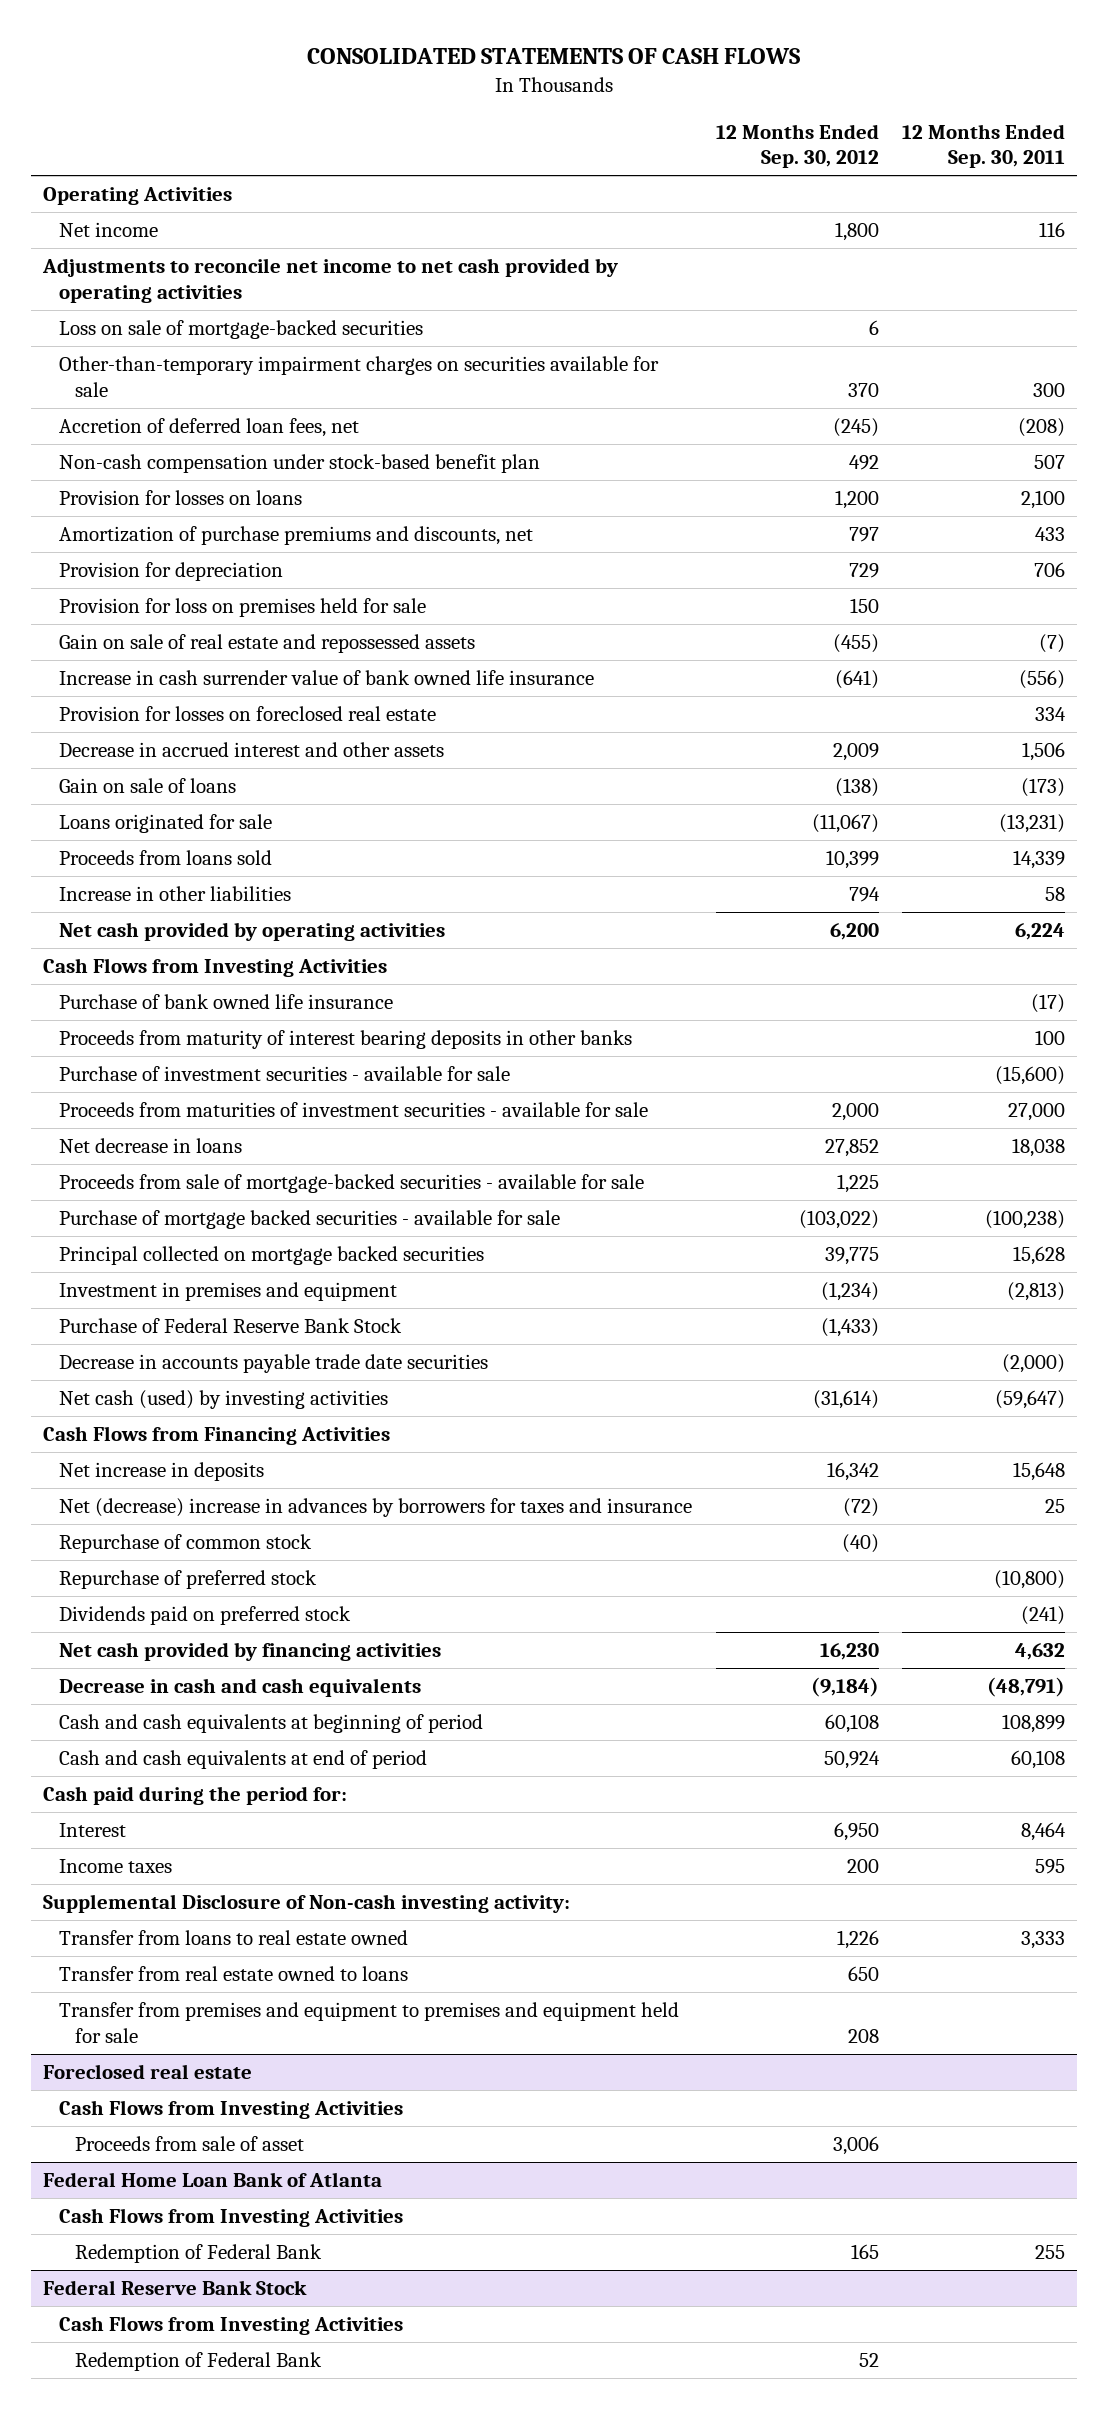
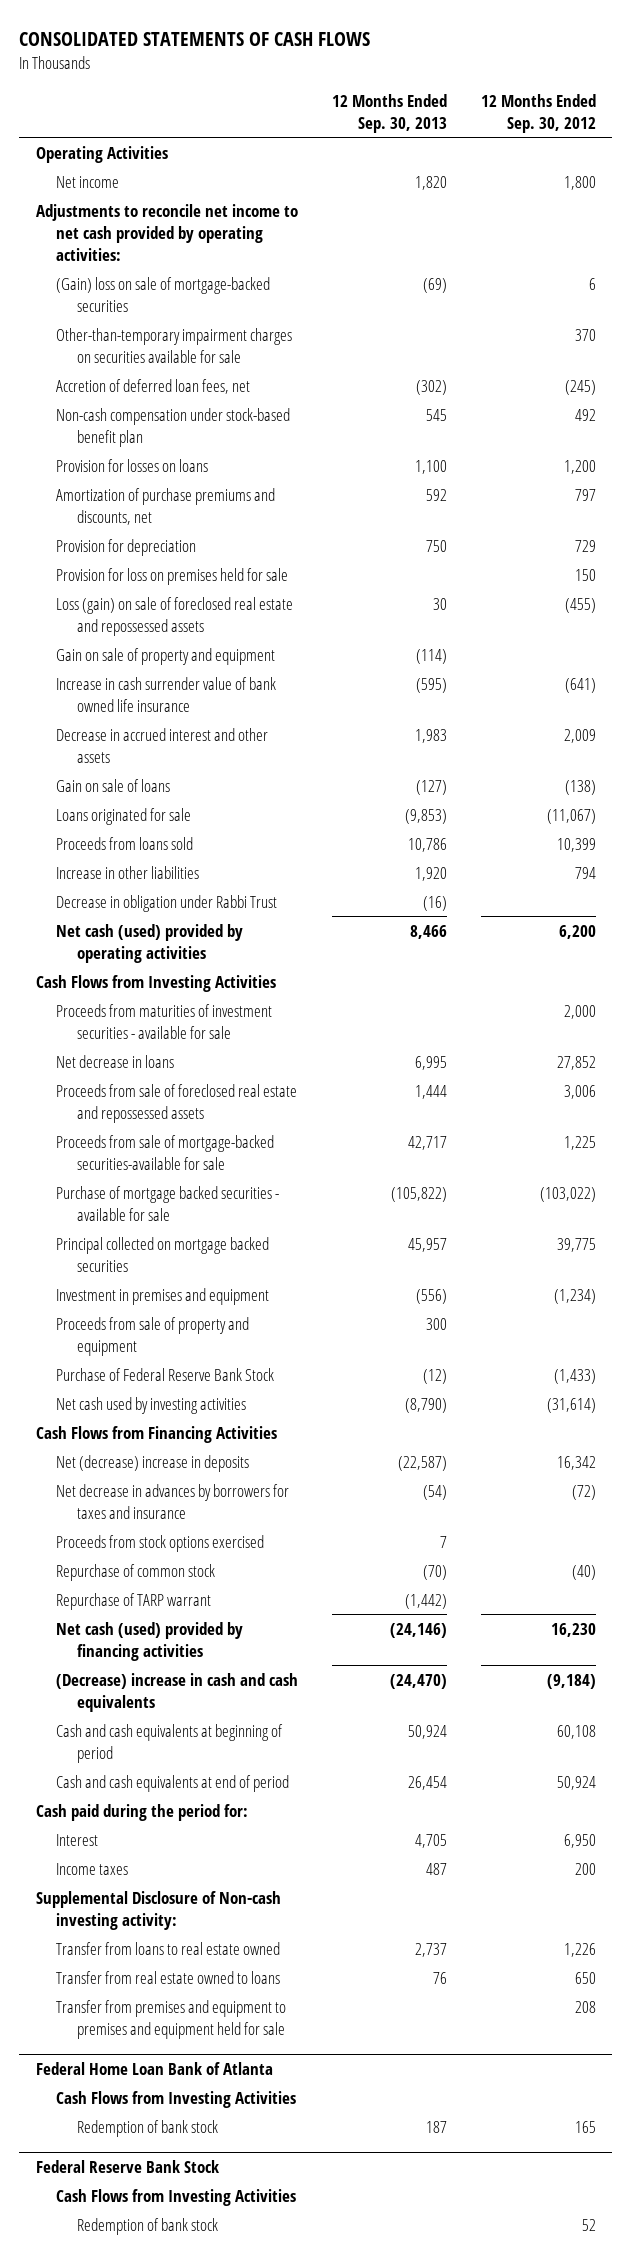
- | 12 Months Ended Sep. 30, 2012 | 12 Months Ended Sep. 30, 2011
+ | 12 Months Ended Sep. 30, 2013 | 12 Months Ended Sep. 30, 2012
- Adjustments to reconcile net income to net cash provided by operating activities
- Loss on sale of mortgage-backed securities | 6 |
+ Adjustments to reconcile net income to net cash provided by operating activities:
+ (Gain) loss on sale of mortgage-backed securities | (69) | 6
- Gain on sale of real estate and repossessed assets | (455) | (7)
+ Loss (gain) on sale of foreclosed real estate and repossessed assets | 30 | (455)
+ Gain on sale of property and equipment | (114) |
- Provision for losses on foreclosed real estate | | 334
- Net cash provided by operating activities | 6,200 | 6,224
+ Decrease in obligation under Rabbi Trust | (16) |
+ Net cash (used) provided by operating activities | 8,466 | 6,200
- Purchase of bank owned life insurance | | (17)
- Proceeds from maturity of interest bearing deposits in other banks | | 100
- Purchase of investment securities - available for sale | | (15,600)
- Proceeds from sale of mortgage-backed securities - available for sale | 1,225 |
+ Proceeds from sale of foreclosed real estate and repossessed assets | 1,444 | 3,006
+ Proceeds from sale of mortgage-backed securities-available for sale | 42,717 | 1,225
+ Proceeds from sale of property and equipment | 300 |
- Decrease in accounts payable trade date securities | | (2,000)
- Net cash (used) by investing activities | (31,614) | (59,647)
+ Net cash used by investing activities | (8,790) | (31,614)
- Net increase in deposits | 16,342 | 15,648
- Net (decrease) increase in advances by borrowers for taxes and insurance | (72) | 25
+ Net (decrease) increase in deposits | (22,587) | 16,342
+ Net decrease in advances by borrowers for taxes and insurance | (54) | (72)
+ Proceeds from stock options exercised | 7 |
- Repurchase of preferred stock | | (10,800)
- Dividends paid on preferred stock | | (241)
- Net cash provided by financing activities | 16,230 | 4,632
- Decrease in cash and cash equivalents | (9,184) | (48,791)
+ Repurchase of TARP warrant | (1,442) |
+ Net cash (used) provided by financing activities | (24,146) | 16,230
+ (Decrease) increase in cash and cash equivalents | (24,470) | (9,184)
- Foreclosed real estate
- Cash Flows from Investing Activities
- Proceeds from sale of asset | 3,006 |
@ Federal Home Loan Bank of Atlanta
- Redemption of Federal Bank | 165 | 255
+ Redemption of bank stock | 187 | 165
@ Federal Reserve Bank Stock
- Redemption of Federal Bank | 52 |
+ Redemption of bank stock | | 52

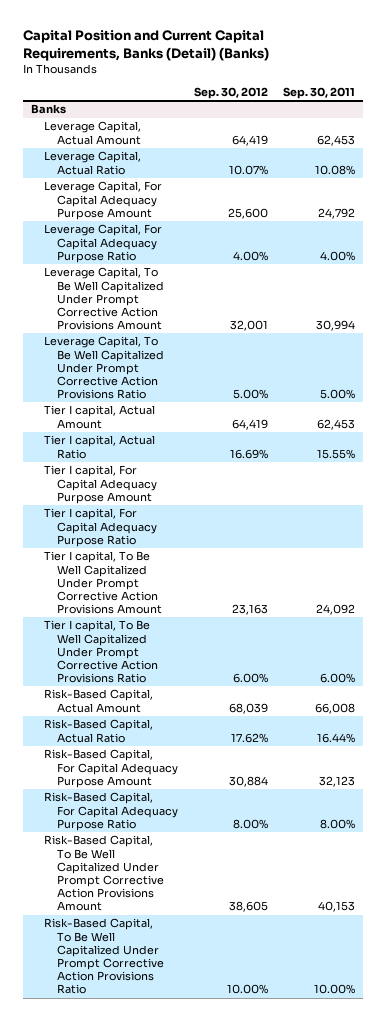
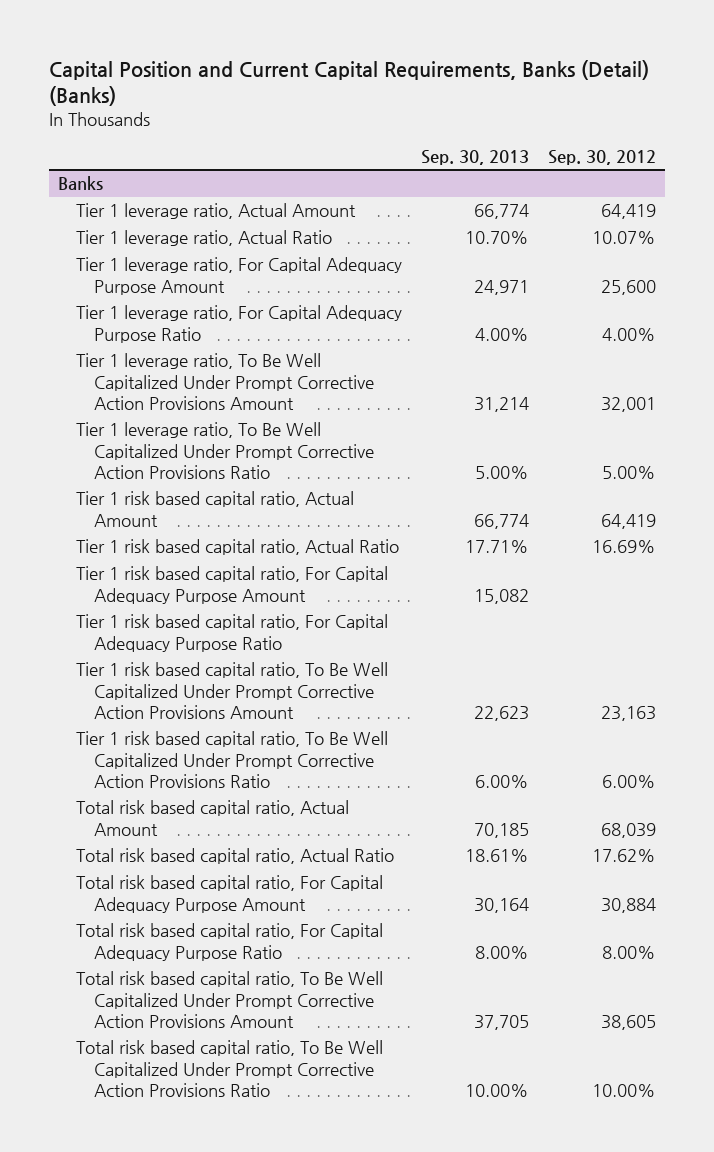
- | Sep. 30, 2012 | Sep. 30, 2011
+ | Sep. 30, 2013 | Sep. 30, 2012
@ Banks
- Leverage Capital, Actual Amount | 64,419 | 62,453
- Leverage Capital, Actual Ratio | 10.07% | 10.08%
- Leverage Capital, For Capital Adequacy Purpose Amount | 25,600 | 24,792
- Leverage Capital, For Capital Adequacy Purpose Ratio | 4.00% | 4.00%
- Leverage Capital, To Be Well Capitalized Under Prompt Corrective Action Provisions Amount | 32,001 | 30,994
- Leverage Capital, To Be Well Capitalized Under Prompt Corrective Action Provisions Ratio | 5.00% | 5.00%
- Tier I capital, Actual Amount | 64,419 | 62,453
- Tier I capital, Actual Ratio | 16.69% | 15.55%
- Tier I capital, For Capital Adequacy Purpose Amount
- Tier I capital, For Capital Adequacy Purpose Ratio
- Tier I capital, To Be Well Capitalized Under Prompt Corrective Action Provisions Amount | 23,163 | 24,092
- Tier I capital, To Be Well Capitalized Under Prompt Corrective Action Provisions Ratio | 6.00% | 6.00%
- Risk-Based Capital, Actual Amount | 68,039 | 66,008
- Risk-Based Capital, Actual Ratio | 17.62% | 16.44%
- Risk-Based Capital, For Capital Adequacy Purpose Amount | 30,884 | 32,123
- Risk-Based Capital, For Capital Adequacy Purpose Ratio | 8.00% | 8.00%
- Risk-Based Capital, To Be Well Capitalized Under Prompt Corrective Action Provisions Amount | 38,605 | 40,153
- Risk-Based Capital, To Be Well Capitalized Under Prompt Corrective Action Provisions Ratio | 10.00% | 10.00%
+ Tier 1 leverage ratio, Actual Amount | 66,774 | 64,419
+ Tier 1 leverage ratio, Actual Ratio | 10.70% | 10.07%
+ Tier 1 leverage ratio, For Capital Adequacy Purpose Amount | 24,971 | 25,600
+ Tier 1 leverage ratio, For Capital Adequacy Purpose Ratio | 4.00% | 4.00%
+ Tier 1 leverage ratio, To Be Well Capitalized Under Prompt Corrective Action Provisions Amount | 31,214 | 32,001
+ Tier 1 leverage ratio, To Be Well Capitalized Under Prompt Corrective Action Provisions Ratio | 5.00% | 5.00%
+ Tier 1 risk based capital ratio, Actual Amount | 66,774 | 64,419
+ Tier 1 risk based capital ratio, Actual Ratio | 17.71% | 16.69%
+ Tier 1 risk based capital ratio, For Capital Adequacy Purpose Amount | 15,082 |
+ Tier 1 risk based capital ratio, For Capital Adequacy Purpose Ratio
+ Tier 1 risk based capital ratio, To Be Well Capitalized Under Prompt Corrective Action Provisions Amount | 22,623 | 23,163
+ Tier 1 risk based capital ratio, To Be Well Capitalized Under Prompt Corrective Action Provisions Ratio | 6.00% | 6.00%
+ Total risk based capital ratio, Actual Amount | 70,185 | 68,039
+ Total risk based capital ratio, Actual Ratio | 18.61% | 17.62%
+ Total risk based capital ratio, For Capital Adequacy Purpose Amount | 30,164 | 30,884
+ Total risk based capital ratio, For Capital Adequacy Purpose Ratio | 8.00% | 8.00%
+ Total risk based capital ratio, To Be Well Capitalized Under Prompt Corrective Action Provisions Amount | 37,705 | 38,605
+ Total risk based capital ratio, To Be Well Capitalized Under Prompt Corrective Action Provisions Ratio | 10.00% | 10.00%

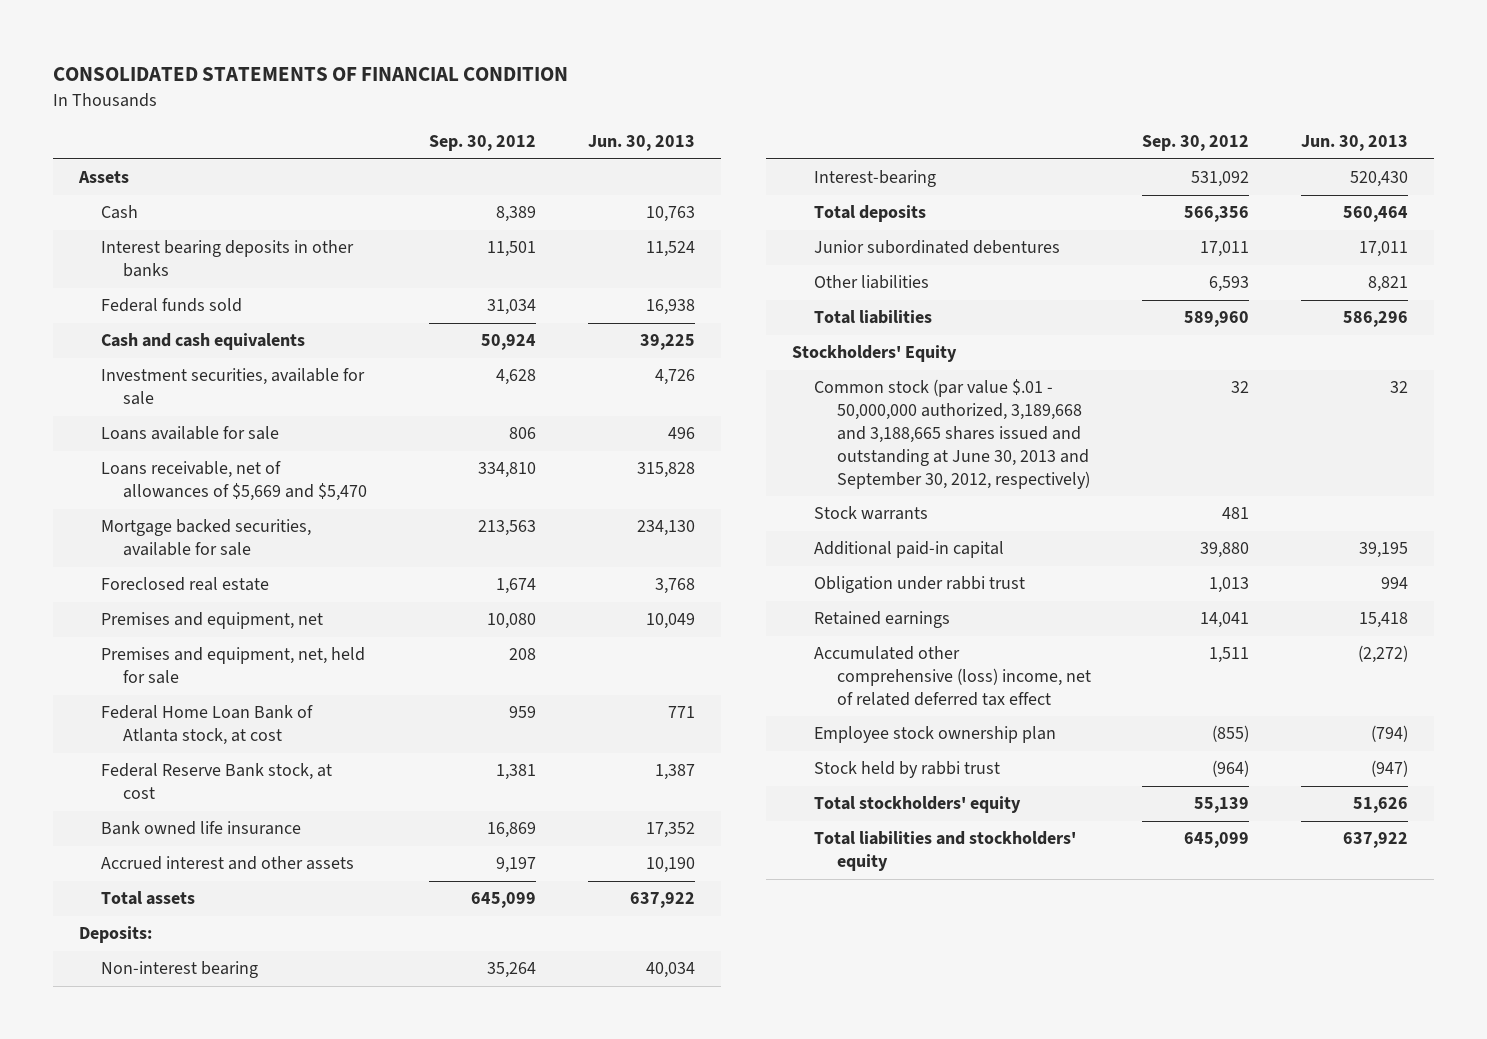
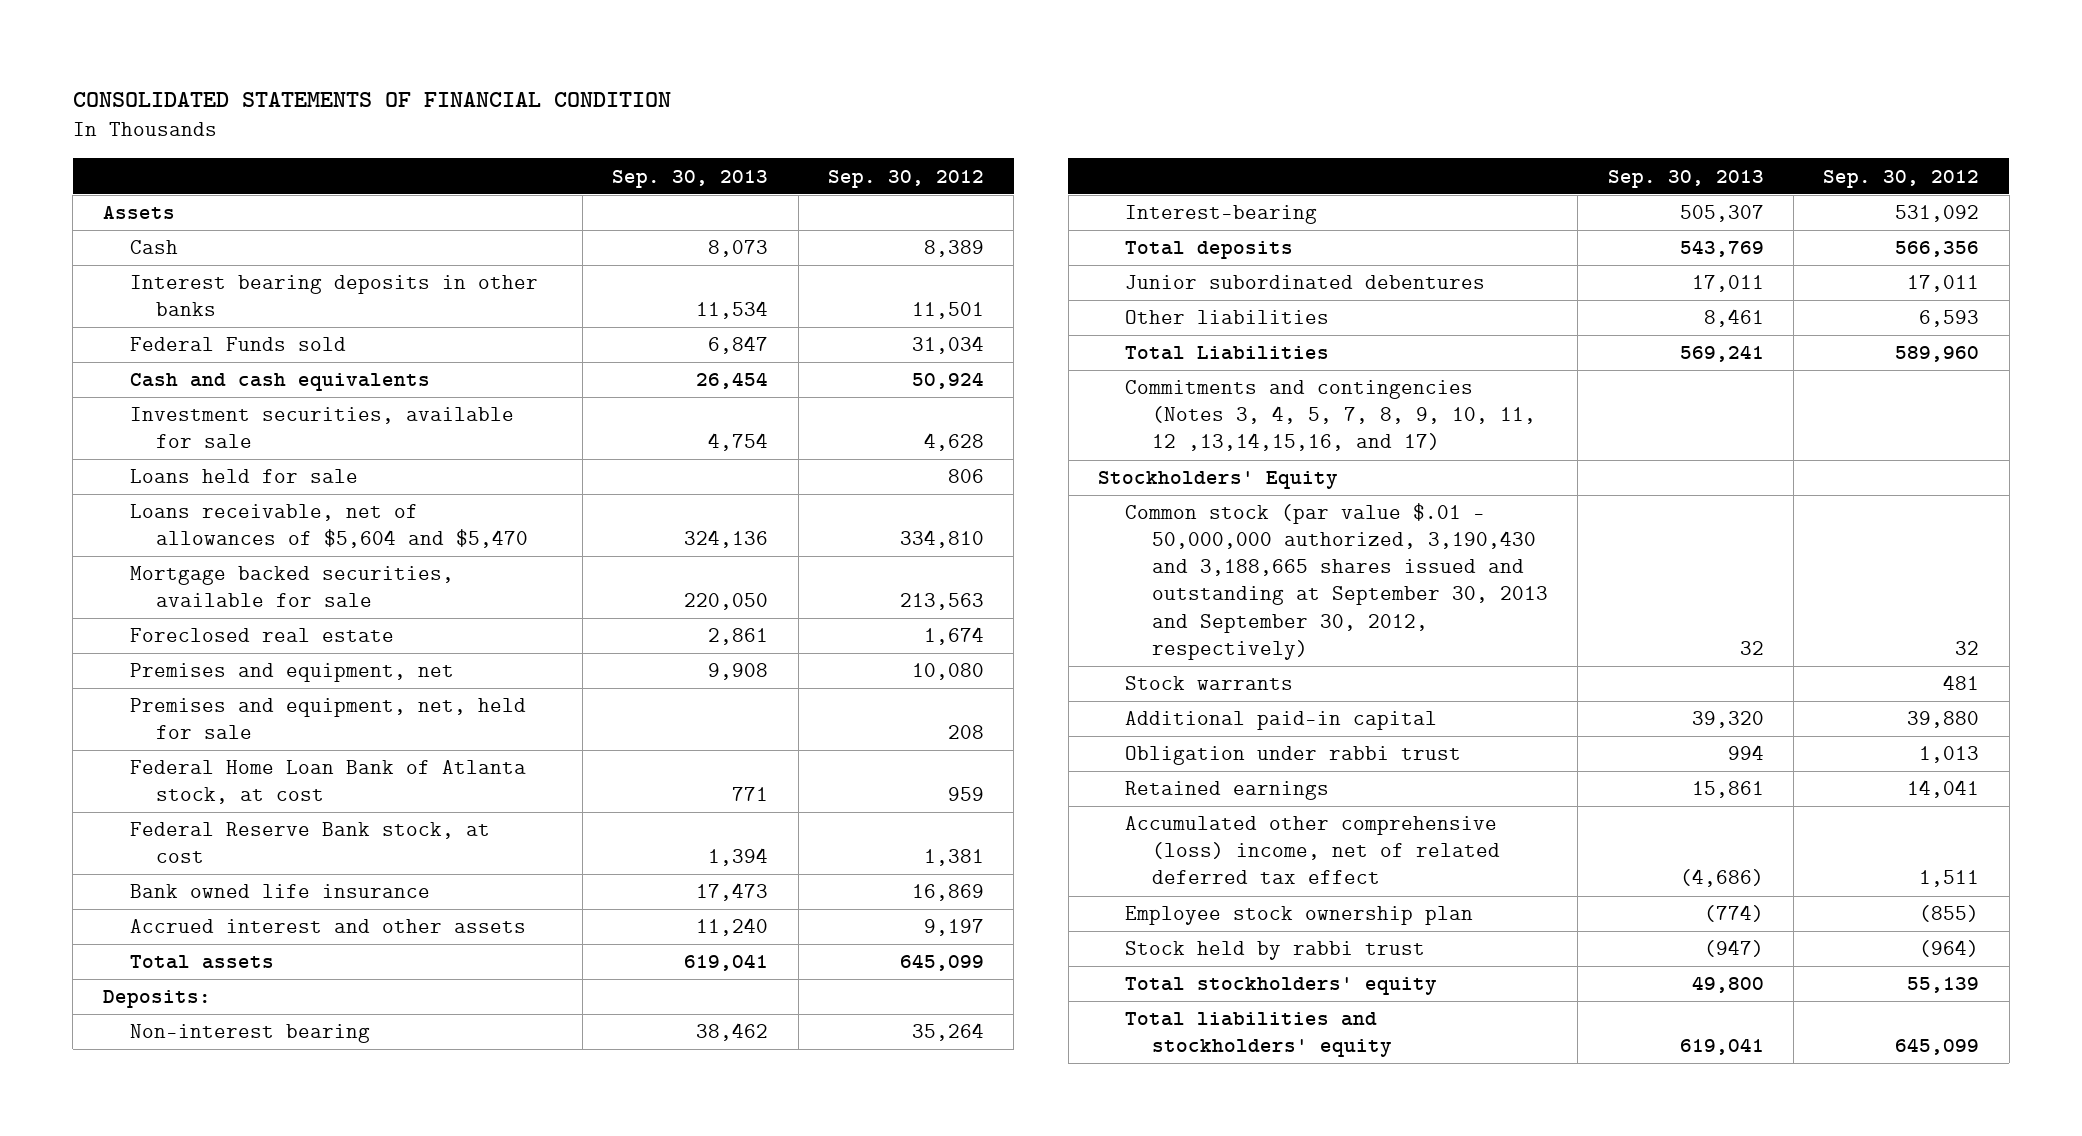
- | Sep. 30, 2012 | Jun. 30, 2013
+ | Sep. 30, 2013 | Sep. 30, 2012
- Federal funds sold | 31,034 | 16,938
+ Federal Funds sold | 6,847 | 31,034
- Loans available for sale | 806 | 496
- Loans receivable, net of allowances of $5,669 and $5,470 | 334,810 | 315,828
+ Loans held for sale | | 806
+ Loans receivable, net of allowances of $5,604 and $5,470 | 324,136 | 334,810
- Total liabilities | 589,960 | 586,296
+ Total Liabilities | 569,241 | 589,960
+ Commitments and contingencies (Notes 3, 4, 5, 7, 8, 9, 10, 11, 12 ,13,14,15,16, and 17)
- Common stock (par value $.01 - 50,000,000 authorized, 3,189,668 and 3,188,665 shares issued and outstanding at June 30, 2013 and September 30, 2012, respectively) | 32 | 32
+ Common stock (par value $.01 - 50,000,000 authorized, 3,190,430 and 3,188,665 shares issued and outstanding at September 30, 2013 and September 30, 2012, respectively) | 32 | 32

